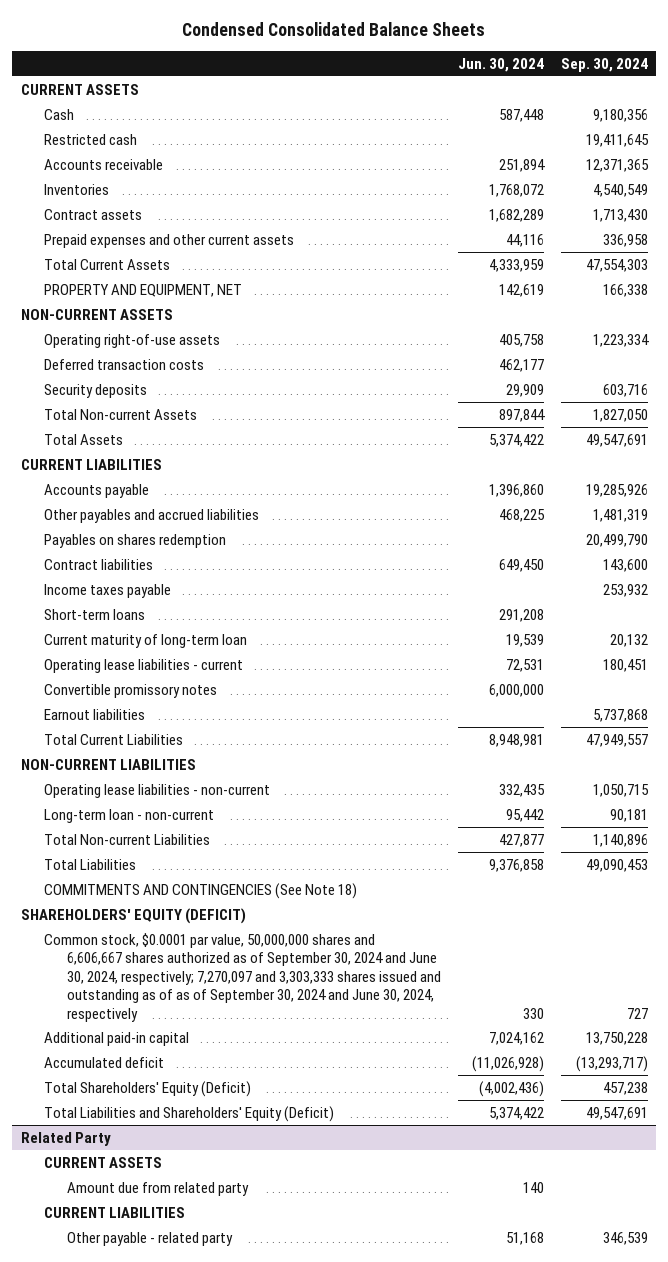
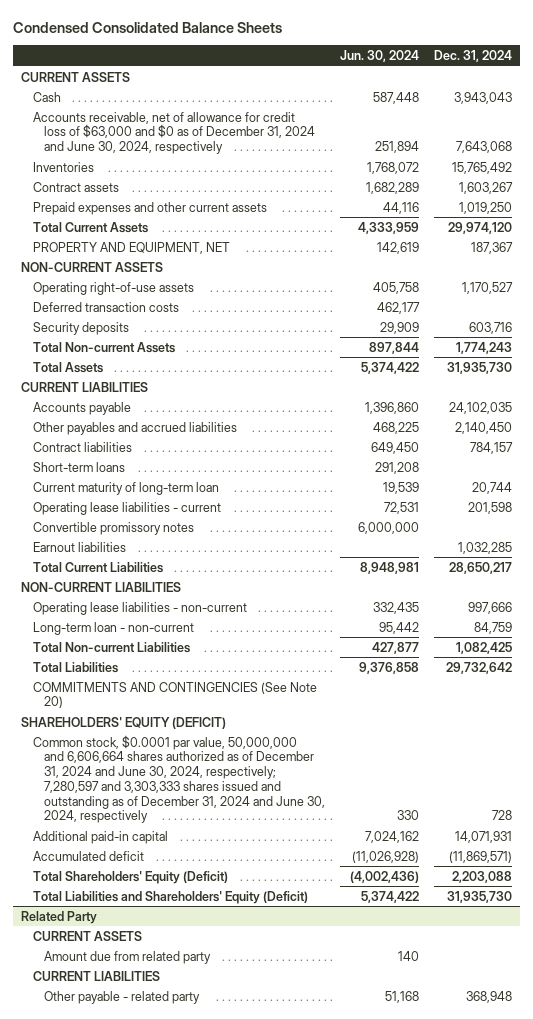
- | Jun. 30, 2024 | Sep. 30, 2024
+ | Jun. 30, 2024 | Dec. 31, 2024
- Restricted cash | | 19,411,645
- Accounts receivable | 251,894 | 12,371,365
+ Accounts receivable, net of allowance for credit loss of $63,000 and $0 as of December 31, 2024 and June 30, 2024, respectively | 251,894 | 7,643,068
- Payables on shares redemption | | 20,499,790
- Income taxes payable | | 253,932
- COMMITMENTS AND CONTINGENCIES (See Note 18)
+ COMMITMENTS AND CONTINGENCIES (See Note 20)
- Common stock, $0.0001 par value, 50,000,000 shares and 6,606,667 shares authorized as of September 30, 2024 and June 30, 2024, respectively; 7,270,097 and 3,303,333 shares issued and outstanding as of as of September 30, 2024 and June 30, 2024, respectively | 330 | 727
+ Common stock, $0.0001 par value, 50,000,000 and 6,606,664 shares authorized as of December 31, 2024 and June 30, 2024, respectively; 7,280,597 and 3,303,333 shares issued and outstanding as of December 31, 2024 and June 30, 2024, respectively | 330 | 728

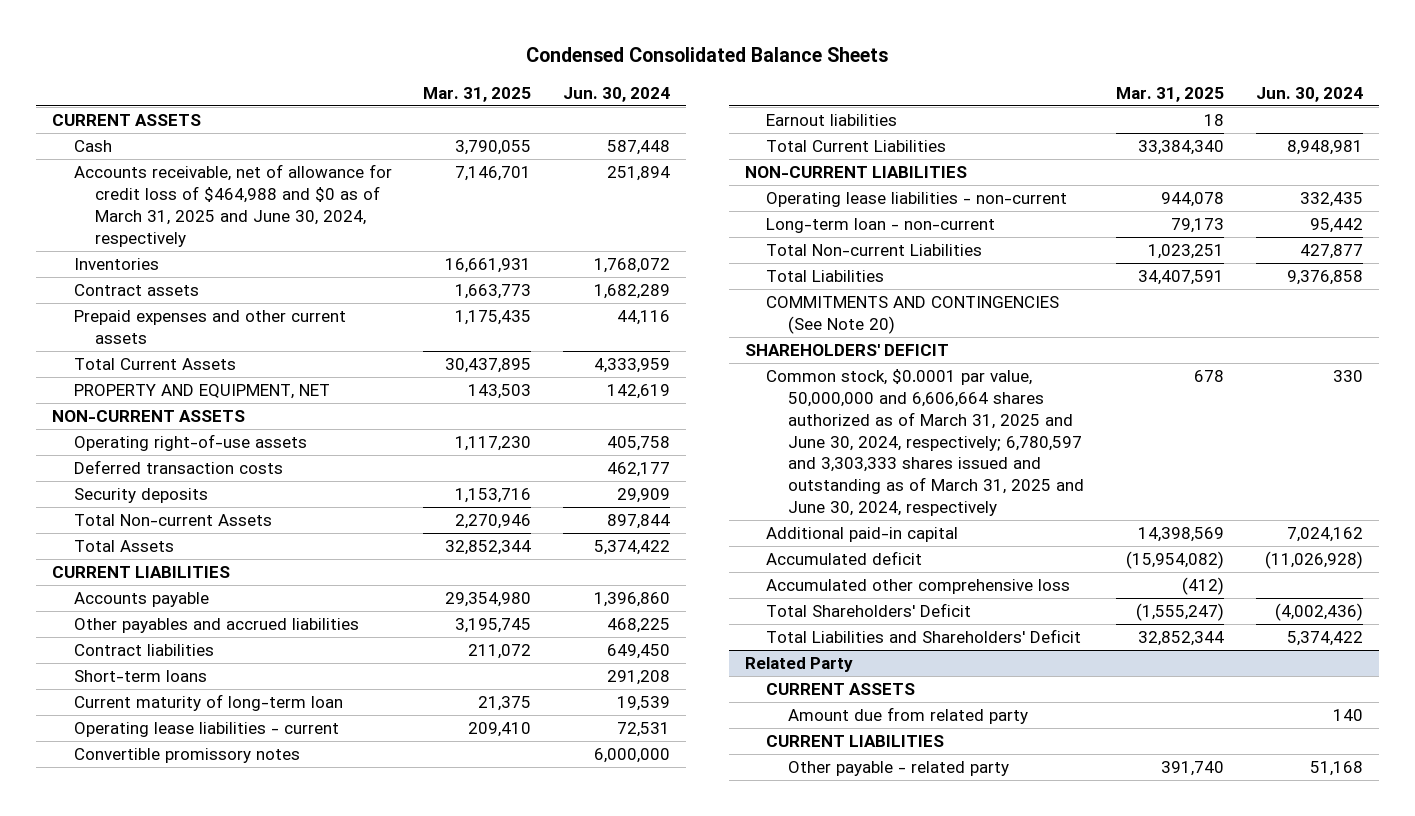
- | Jun. 30, 2024 | Dec. 31, 2024
+ | Mar. 31, 2025 | Jun. 30, 2024
- Accounts receivable, net of allowance for credit loss of $63,000 and $0 as of December 31, 2024 and June 30, 2024, respectively | 251,894 | 7,643,068
+ Accounts receivable, net of allowance for credit loss of $464,988 and $0 as of March 31, 2025 and June 30, 2024, respectively | 7,146,701 | 251,894
- SHAREHOLDERS' EQUITY (DEFICIT)
- Common stock, $0.0001 par value, 50,000,000 and 6,606,664 shares authorized as of December 31, 2024 and June 30, 2024, respectively; 7,280,597 and 3,303,333 shares issued and outstanding as of December 31, 2024 and June 30, 2024, respectively | 330 | 728
+ SHAREHOLDERS' DEFICIT
+ Common stock, $0.0001 par value, 50,000,000 and 6,606,664 shares authorized as of March 31, 2025 and June 30, 2024, respectively; 6,780,597 and 3,303,333 shares issued and outstanding as of March 31, 2025 and June 30, 2024, respectively | 678 | 330
- Total Shareholders' Equity (Deficit) | (4,002,436) | 2,203,088
- Total Liabilities and Shareholders' Equity (Deficit) | 5,374,422 | 31,935,730
+ Accumulated other comprehensive loss | (412) |
+ Total Shareholders' Deficit | (1,555,247) | (4,002,436)
+ Total Liabilities and Shareholders' Deficit | 32,852,344 | 5,374,422

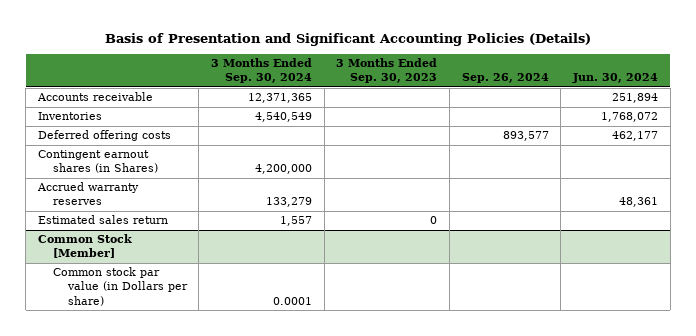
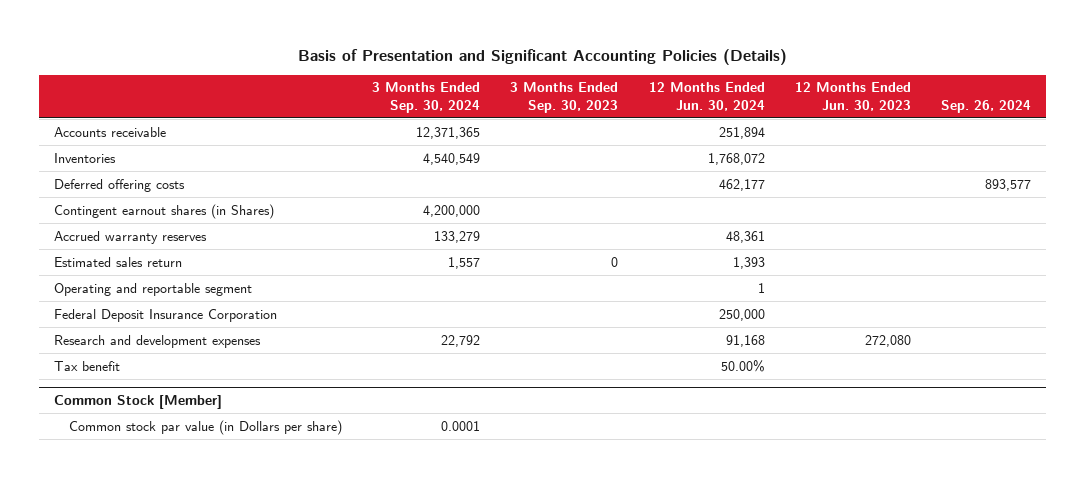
- | 3 Months Ended Sep. 30, 2024 | 3 Months Ended Sep. 30, 2023 | Sep. 26, 2024 | Jun. 30, 2024
+ | 3 Months Ended Sep. 30, 2024 | 3 Months Ended Sep. 30, 2023 | 12 Months Ended Jun. 30, 2024 | 12 Months Ended Jun. 30, 2023 | Sep. 26, 2024
+ Operating and reportable segment | | | 1 | |
+ Federal Deposit Insurance Corporation | | | 250,000 | |
+ Research and development expenses | 22,792 | | 91,168 | 272,080 |
+ Tax benefit | | | 50.00% | |

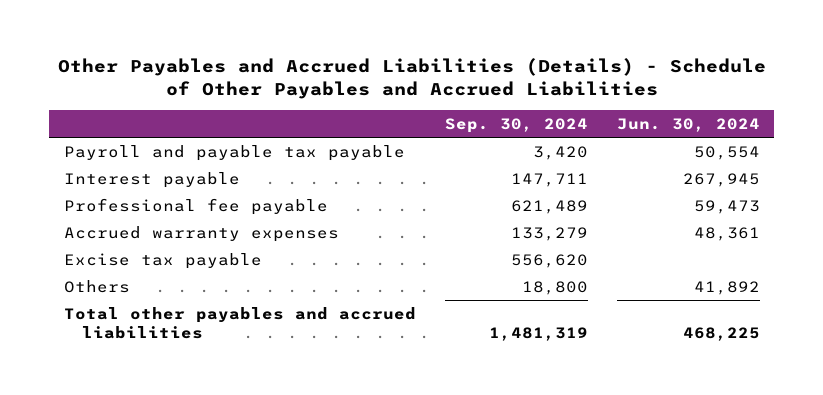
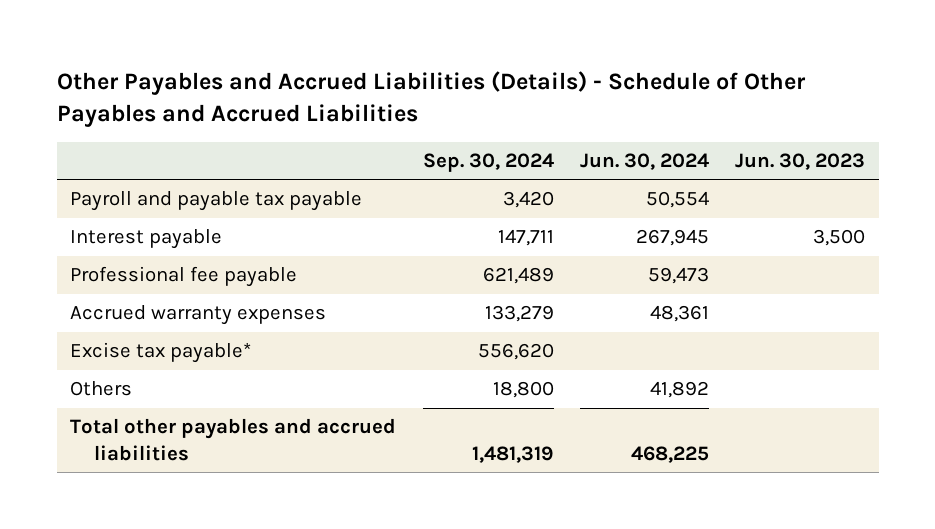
- | Sep. 30, 2024 | Jun. 30, 2024
+ | Sep. 30, 2024 | Jun. 30, 2024 | Jun. 30, 2023
- Excise tax payable | 556,620 |
+ Excise tax payable* | 556,620 | |

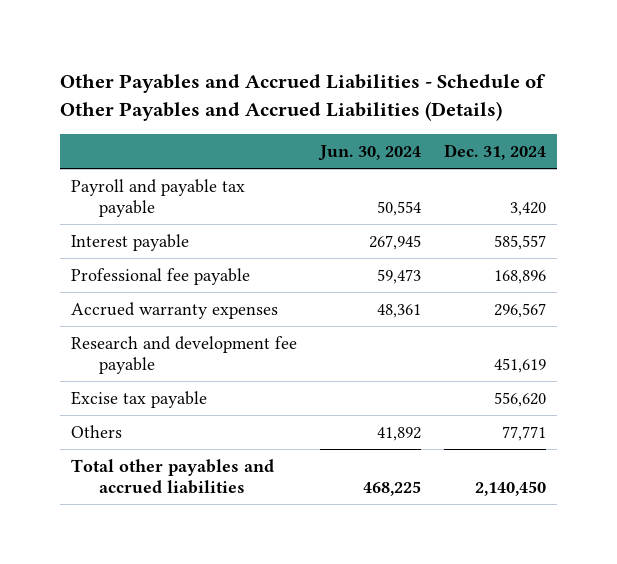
- Other Payables and Accrued Liabilities (Details) - Schedule of Other Payables and Accrued Liabilities
+ Other Payables and Accrued Liabilities - Schedule of Other Payables and Accrued Liabilities (Details)
- | Sep. 30, 2024 | Jun. 30, 2024 | Jun. 30, 2023
+ | Jun. 30, 2024 | Dec. 31, 2024
- Excise tax payable* | 556,620 | |
+ Research and development fee payable | | 451,619
+ Excise tax payable | | 556,620

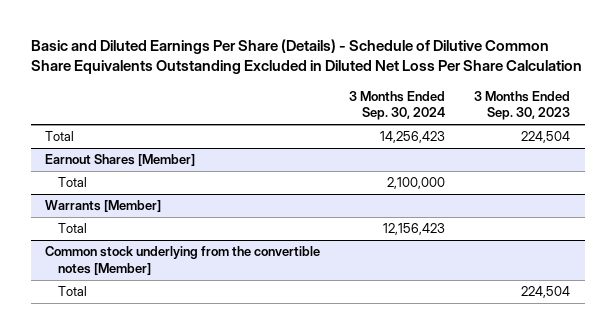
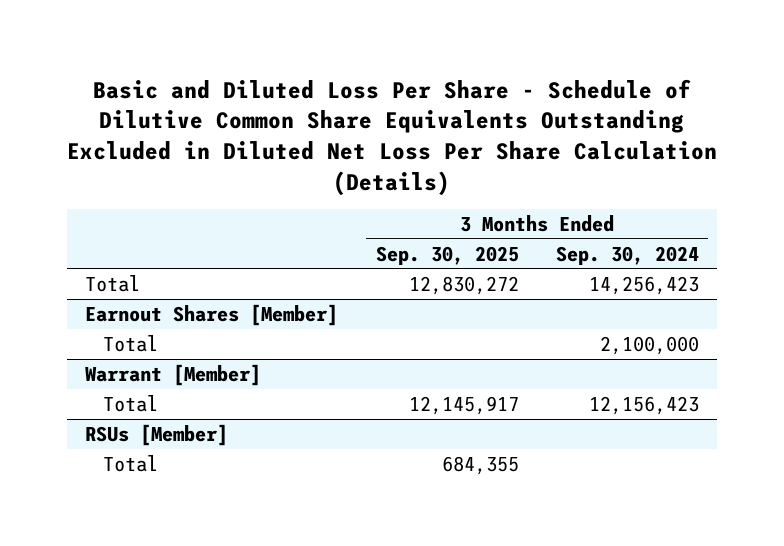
- Basic and Diluted Earnings Per Share (Details) - Schedule of Dilutive Common Share Equivalents Outstanding Excluded in Diluted Net Loss Per Share Calculation
+ Basic and Diluted Loss Per Share - Schedule of Dilutive Common Share Equivalents Outstanding Excluded in Diluted Net Loss Per Share Calculation (Details)
- | 3 Months Ended Sep. 30, 2024 | 3 Months Ended Sep. 30, 2023
+ | 3 Months Ended Sep. 30, 2025 | 3 Months Ended Sep. 30, 2024
- Warrants [Member]
+ Warrant [Member]
- Common stock underlying from the convertible notes [Member]
+ RSUs [Member]

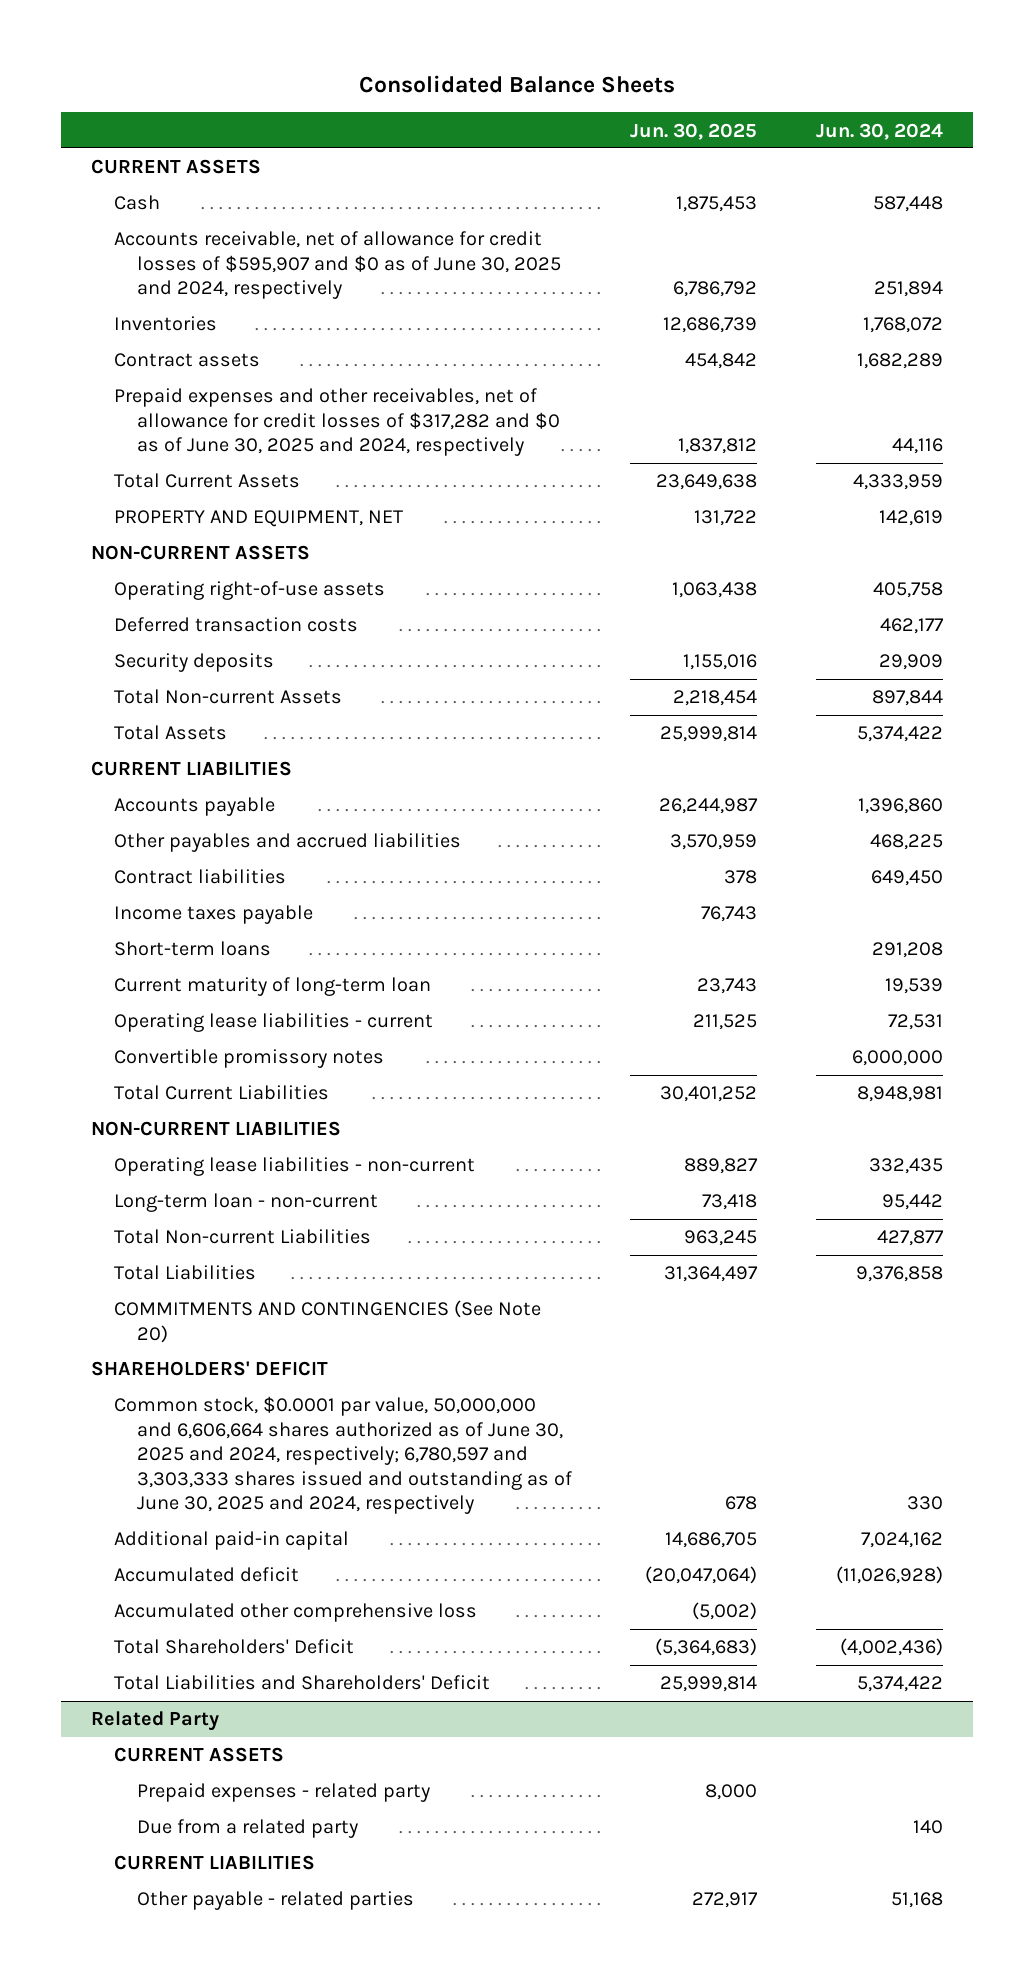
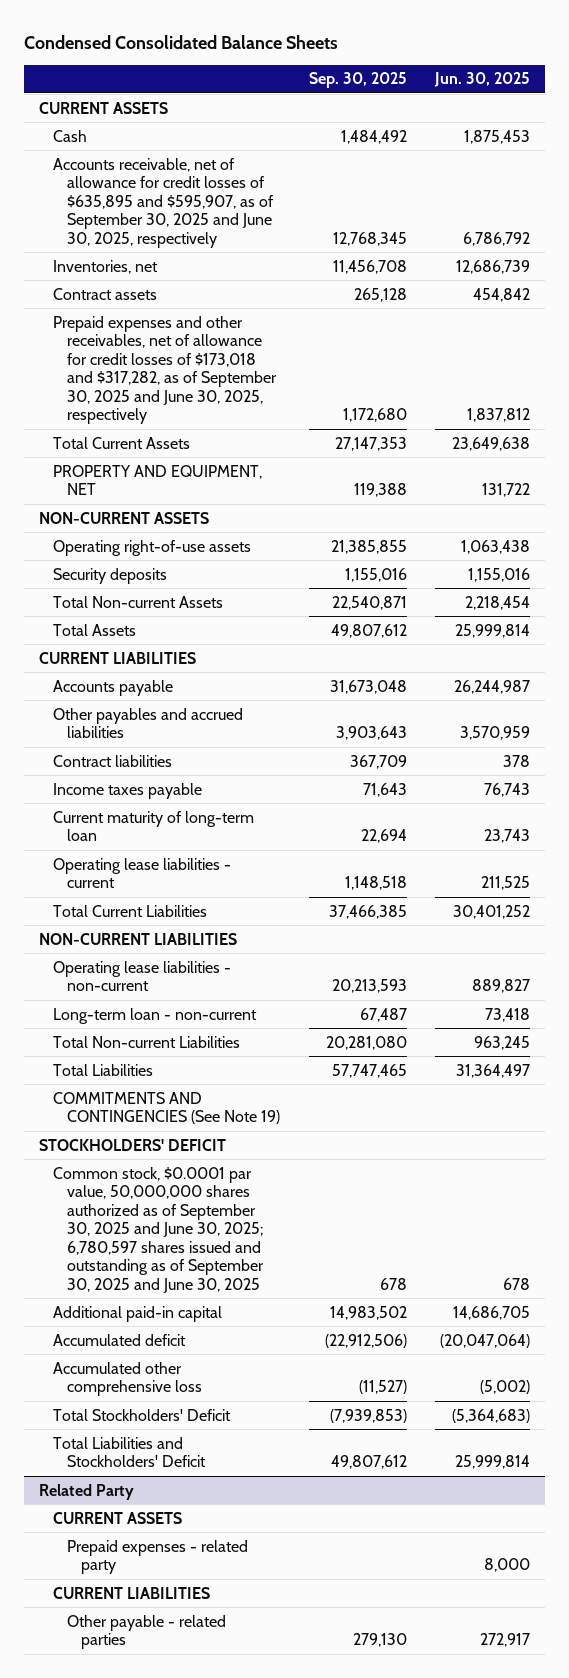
- Consolidated Balance Sheets
+ Condensed Consolidated Balance Sheets
- | Jun. 30, 2025 | Jun. 30, 2024
+ | Sep. 30, 2025 | Jun. 30, 2025
- Accounts receivable, net of allowance for credit losses of $595,907 and $0 as of June 30, 2025 and 2024, respectively | 6,786,792 | 251,894
- Inventories | 12,686,739 | 1,768,072
+ Accounts receivable, net of allowance for credit losses of $635,895 and $595,907, as of September 30, 2025 and June 30, 2025, respectively | 12,768,345 | 6,786,792
+ Inventories, net | 11,456,708 | 12,686,739
- Prepaid expenses and other receivables, net of allowance for credit losses of $317,282 and $0 as of June 30, 2025 and 2024, respectively | 1,837,812 | 44,116
+ Prepaid expenses and other receivables, net of allowance for credit losses of $173,018 and $317,282, as of September 30, 2025 and June 30, 2025, respectively | 1,172,680 | 1,837,812
- Deferred transaction costs | | 462,177
- Short-term loans | | 291,208
- Convertible promissory notes | | 6,000,000
- COMMITMENTS AND CONTINGENCIES (See Note 20)
- SHAREHOLDERS' DEFICIT
- Common stock, $0.0001 par value, 50,000,000 and 6,606,664 shares authorized as of June 30, 2025 and 2024, respectively; 6,780,597 and 3,303,333 shares issued and outstanding as of June 30, 2025 and 2024, respectively | 678 | 330
+ COMMITMENTS AND CONTINGENCIES (See Note 19)
+ STOCKHOLDERS' DEFICIT
+ Common stock, $0.0001 par value, 50,000,000 shares authorized as of September 30, 2025 and June 30, 2025; 6,780,597 shares issued and outstanding as of September 30, 2025 and June 30, 2025 | 678 | 678
- Total Shareholders' Deficit | (5,364,683) | (4,002,436)
- Total Liabilities and Shareholders' Deficit | 25,999,814 | 5,374,422
+ Total Stockholders' Deficit | (7,939,853) | (5,364,683)
+ Total Liabilities and Stockholders' Deficit | 49,807,612 | 25,999,814
@ Related Party
- Due from a related party | | 140

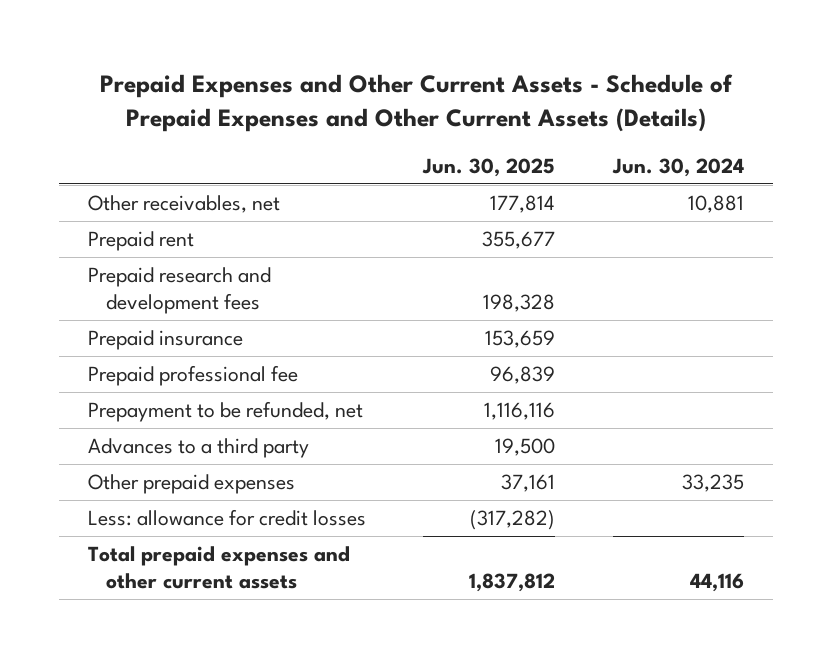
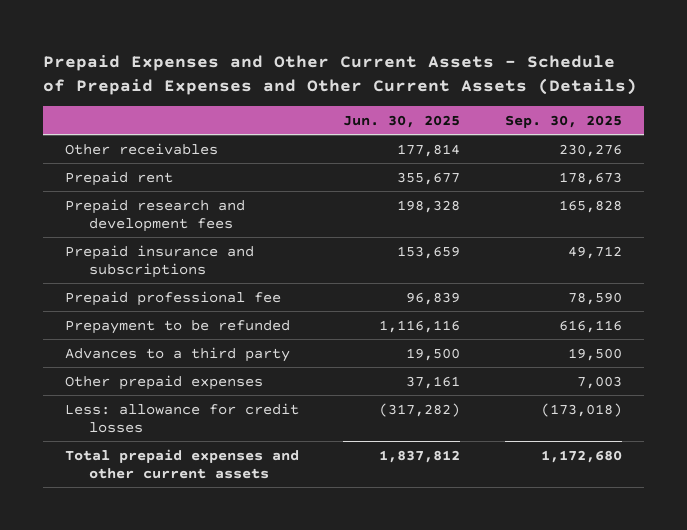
- | Jun. 30, 2025 | Jun. 30, 2024
+ | Jun. 30, 2025 | Sep. 30, 2025
- Other receivables, net | 177,814 | 10,881
+ Other receivables | 177,814 | 230,276
- Prepaid insurance | 153,659 |
+ Prepaid insurance and subscriptions | 153,659 | 49,712
- Prepayment to be refunded, net | 1,116,116 |
+ Prepayment to be refunded | 1,116,116 | 616,116

